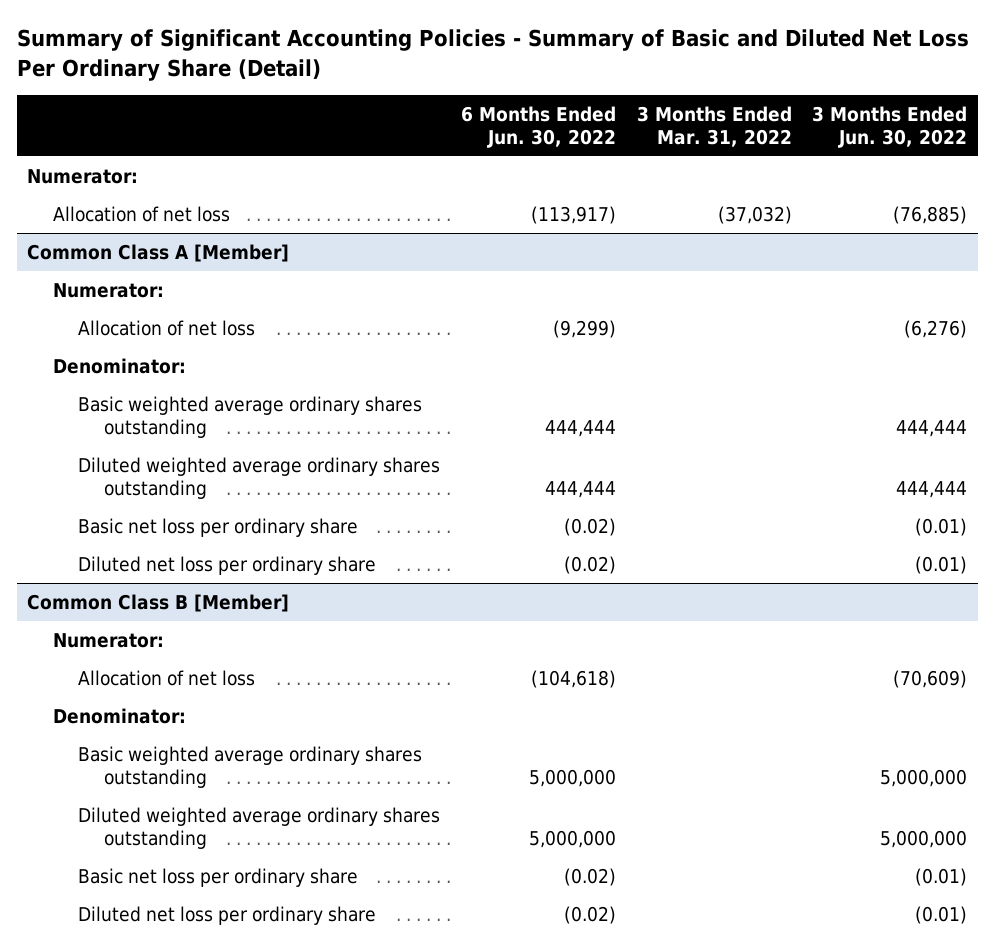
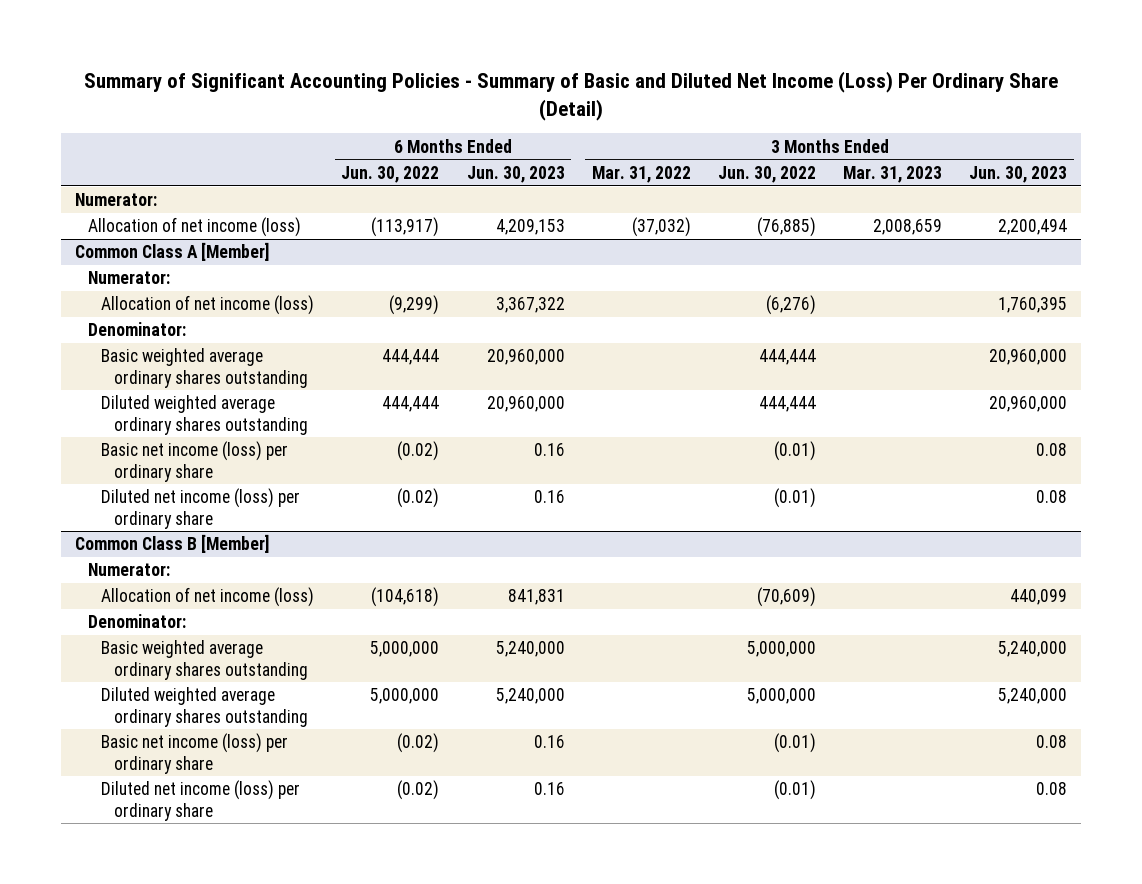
- Summary of Significant Accounting Policies - Summary of Basic and Diluted Net Loss Per Ordinary Share (Detail)
+ Summary of Significant Accounting Policies - Summary of Basic and Diluted Net Income (Loss) Per Ordinary Share (Detail)
- | 6 Months Ended Jun. 30, 2022 | 3 Months Ended Mar. 31, 2022 | 3 Months Ended Jun. 30, 2022
+ | 6 Months Ended Jun. 30, 2022 | 6 Months Ended Jun. 30, 2023 | 3 Months Ended Mar. 31, 2022 | 3 Months Ended Jun. 30, 2022 | 3 Months Ended Mar. 31, 2023 | 3 Months Ended Jun. 30, 2023
- Allocation of net loss | (113,917) | (37,032) | (76,885)
+ Allocation of net income (loss) | (113,917) | 4,209,153 | (37,032) | (76,885) | 2,008,659 | 2,200,494
@ Common Class A [Member]
- Allocation of net loss | (9,299) | | (6,276)
+ Allocation of net income (loss) | (9,299) | 3,367,322 | | (6,276) | | 1,760,395
- Basic net loss per ordinary share | (0.02) | | (0.01)
- Diluted net loss per ordinary share | (0.02) | | (0.01)
+ Basic net income (loss) per ordinary share | (0.02) | 0.16 | | (0.01) | | 0.08
+ Diluted net income (loss) per ordinary share | (0.02) | 0.16 | | (0.01) | | 0.08
@ Common Class B [Member]
- Allocation of net loss | (104,618) | | (70,609)
+ Allocation of net income (loss) | (104,618) | 841,831 | | (70,609) | | 440,099
- Basic net loss per ordinary share | (0.02) | | (0.01)
- Diluted net loss per ordinary share | (0.02) | | (0.01)
+ Basic net income (loss) per ordinary share | (0.02) | 0.16 | | (0.01) | | 0.08
+ Diluted net income (loss) per ordinary share | (0.02) | 0.16 | | (0.01) | | 0.08

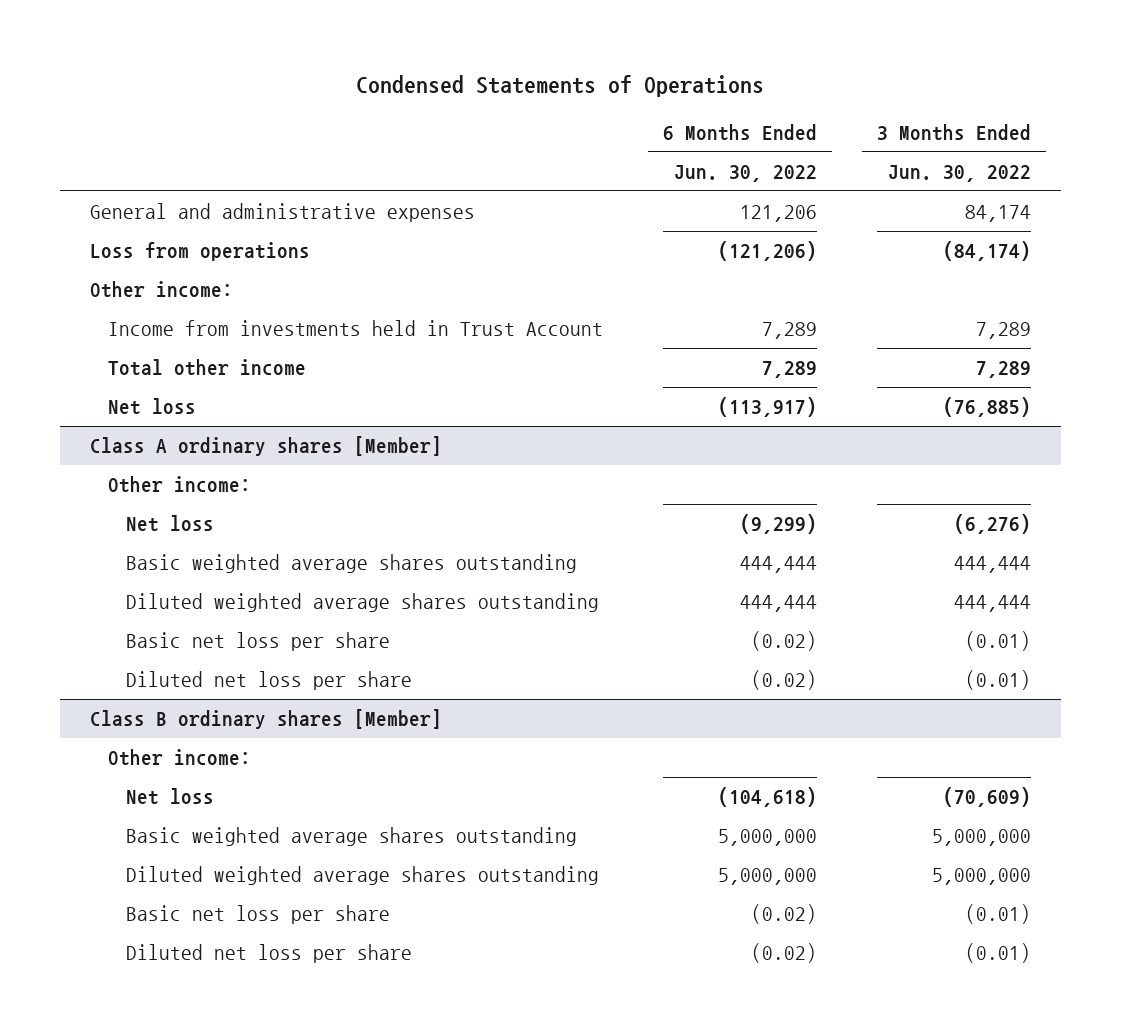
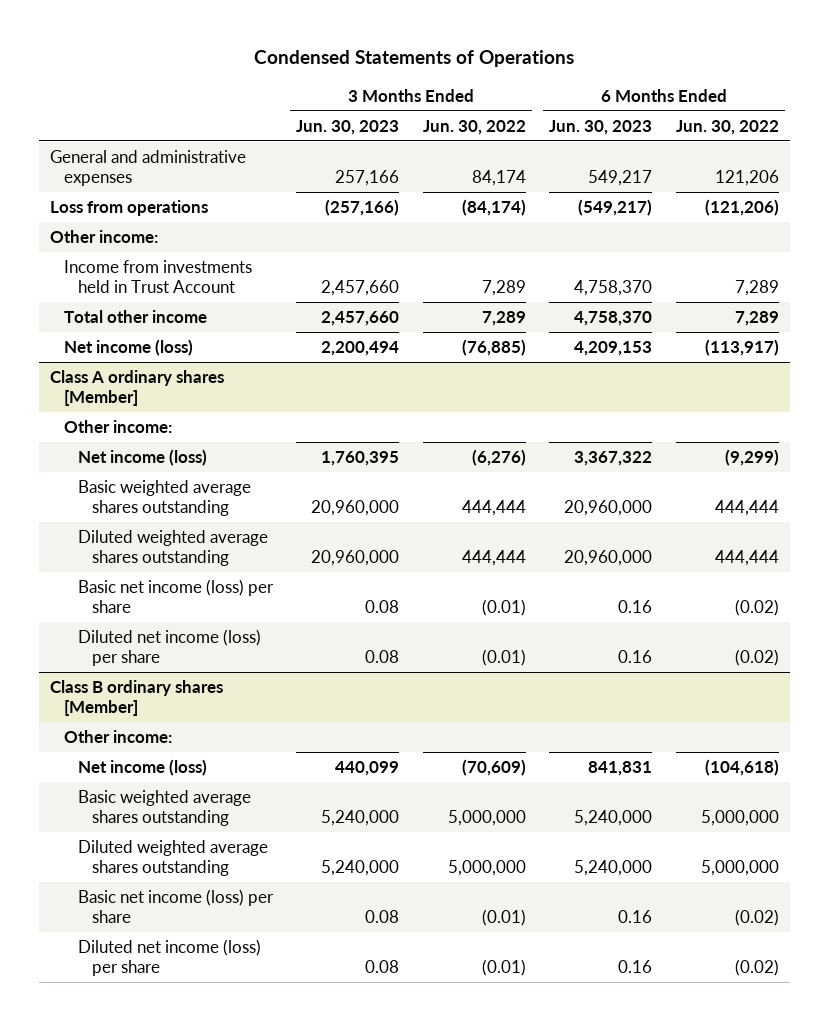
- | 6 Months Ended Jun. 30, 2022 | 3 Months Ended Jun. 30, 2022
+ | 3 Months Ended Jun. 30, 2023 | 3 Months Ended Jun. 30, 2022 | 6 Months Ended Jun. 30, 2023 | 6 Months Ended Jun. 30, 2022
- Net loss | (113,917) | (76,885)
+ Net income (loss) | 2,200,494 | (76,885) | 4,209,153 | (113,917)
@ Class A ordinary shares [Member]
- Net loss | (9,299) | (6,276)
+ Net income (loss) | 1,760,395 | (6,276) | 3,367,322 | (9,299)
- Basic net loss per share | (0.02) | (0.01)
- Diluted net loss per share | (0.02) | (0.01)
+ Basic net income (loss) per share | 0.08 | (0.01) | 0.16 | (0.02)
+ Diluted net income (loss) per share | 0.08 | (0.01) | 0.16 | (0.02)
@ Class B ordinary shares [Member]
- Net loss | (104,618) | (70,609)
+ Net income (loss) | 440,099 | (70,609) | 841,831 | (104,618)
- Basic net loss per share | (0.02) | (0.01)
- Diluted net loss per share | (0.02) | (0.01)
+ Basic net income (loss) per share | 0.08 | (0.01) | 0.16 | (0.02)
+ Diluted net income (loss) per share | 0.08 | (0.01) | 0.16 | (0.02)

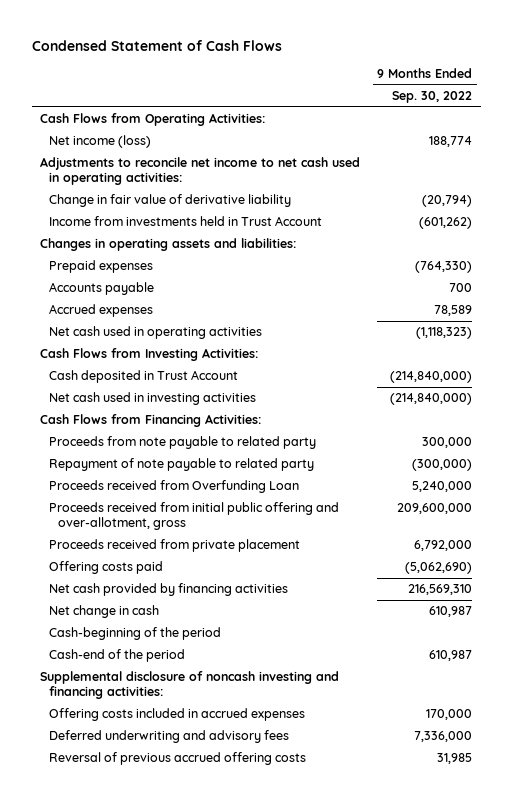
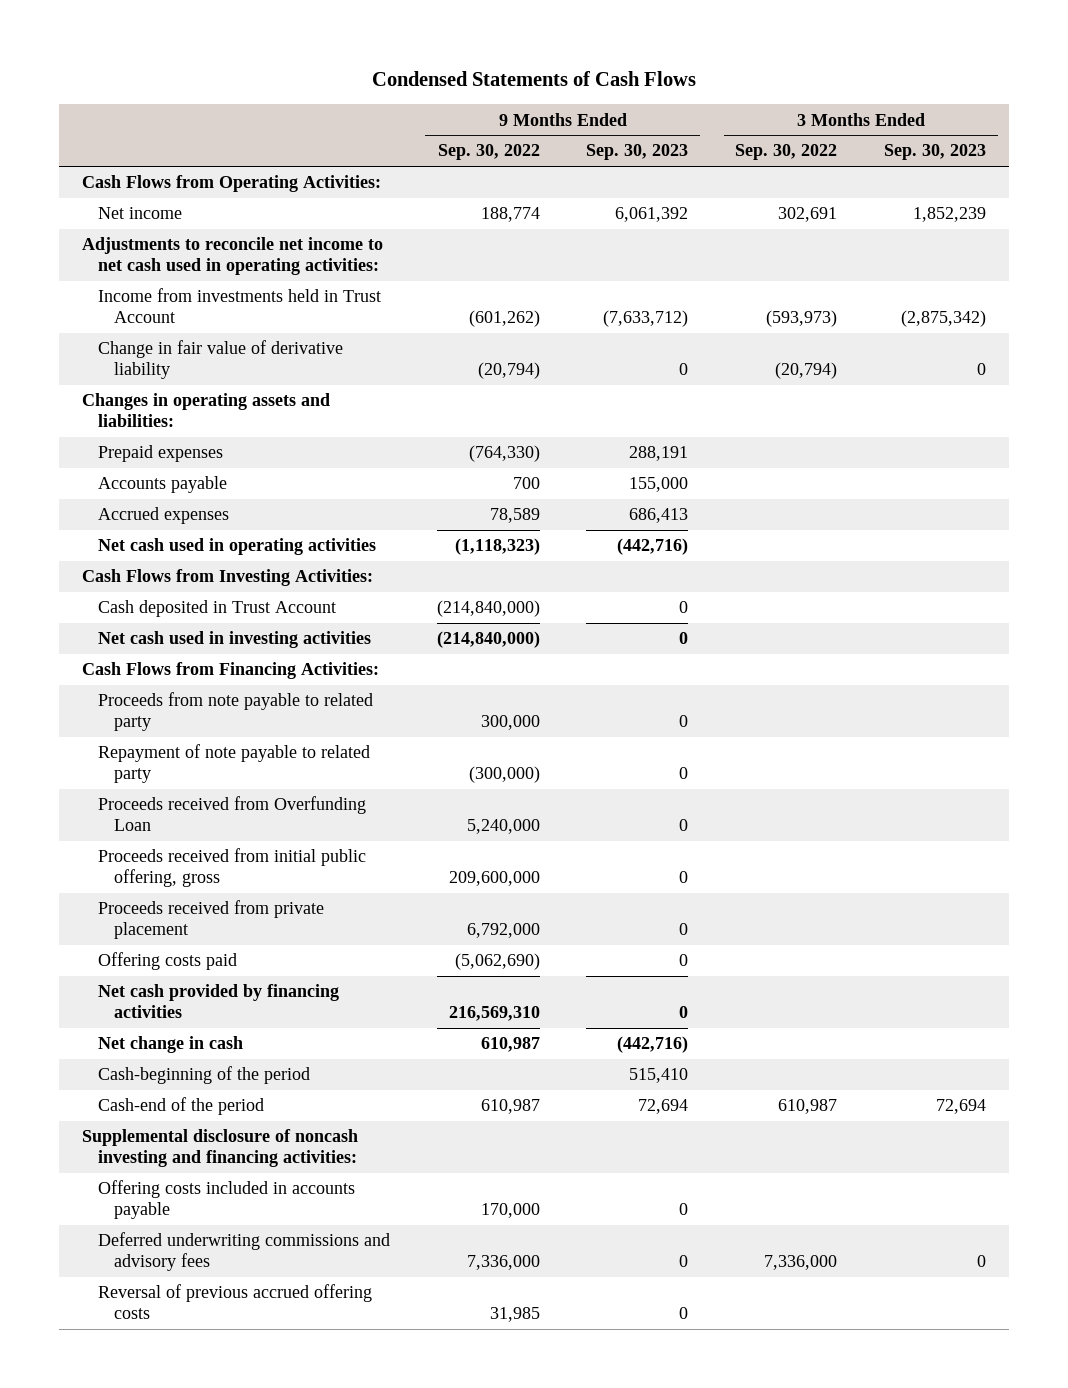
- Condensed Statement of Cash Flows
+ Condensed Statements of Cash Flows
- | 9 Months Ended Sep. 30, 2022
+ | 9 Months Ended Sep. 30, 2022 | 9 Months Ended Sep. 30, 2023 | 3 Months Ended Sep. 30, 2022 | 3 Months Ended Sep. 30, 2023
- Net income (loss) | 188,774
+ Net income | 188,774 | 6,061,392 | 302,691 | 1,852,239
moved down: Change in fair value of derivative liability | (20,794) | 0 | (20,794) | 0
- Proceeds received from initial public offering and over-allotment, gross | 209,600,000
+ Proceeds received from initial public offering, gross | 209,600,000 | 0 | |
- Offering costs included in accrued expenses | 170,000
- Deferred underwriting and advisory fees | 7,336,000
+ Offering costs included in accounts payable | 170,000 | 0 | |
+ Deferred underwriting commissions and advisory fees | 7,336,000 | 0 | 7,336,000 | 0

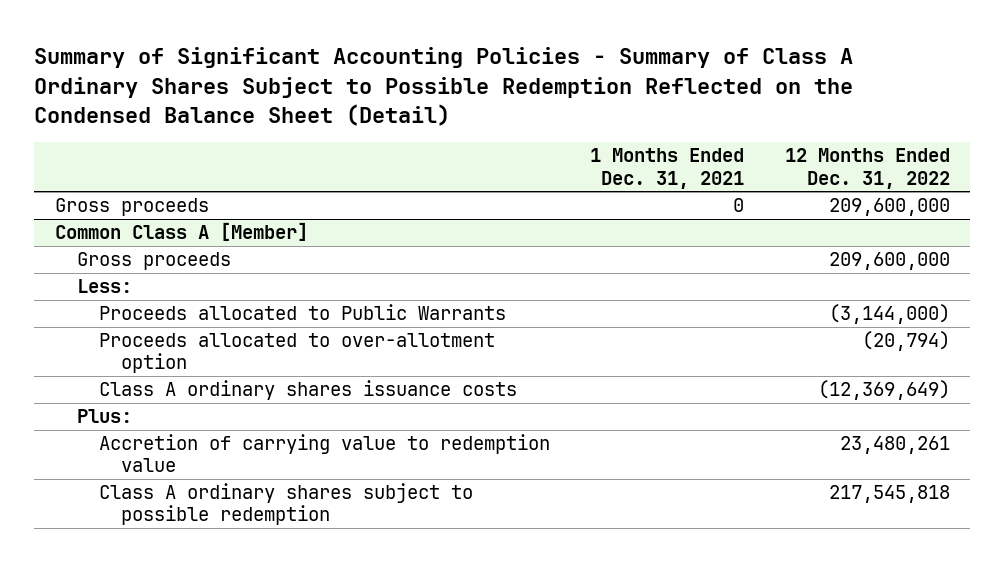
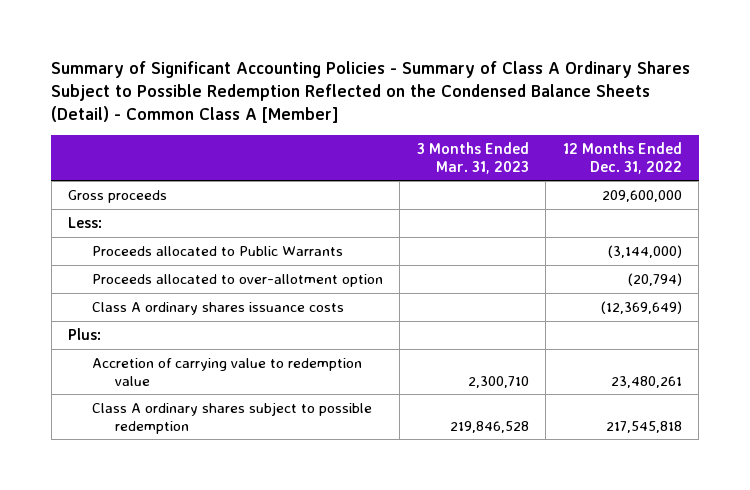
- Summary of Significant Accounting Policies - Summary of Class A Ordinary Shares Subject to Possible Redemption Reflected on the Condensed Balance Sheet (Detail)
+ Summary of Significant Accounting Policies - Summary of Class A Ordinary Shares Subject to Possible Redemption Reflected on the Condensed Balance Sheets (Detail) - Common Class A [Member]
- | 1 Months Ended Dec. 31, 2021 | 12 Months Ended Dec. 31, 2022
+ | 3 Months Ended Mar. 31, 2023 | 12 Months Ended Dec. 31, 2022
- Common Class A [Member]
- Gross proceeds | | 209,600,000

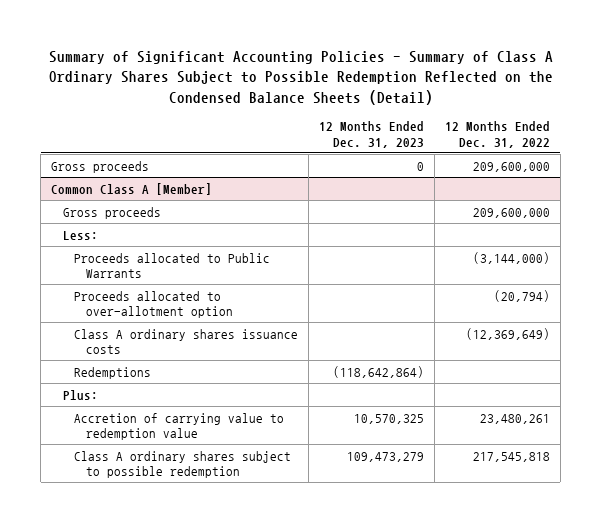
- Summary of Significant Accounting Policies - Summary of Class A Ordinary Shares Subject to Possible Redemption Reflected on the Condensed Balance Sheets (Detail) - Common Class A [Member]
+ Summary of Significant Accounting Policies - Summary of Class A Ordinary Shares Subject to Possible Redemption Reflected on the Condensed Balance Sheets (Detail)
- | 3 Months Ended Mar. 31, 2023 | 12 Months Ended Dec. 31, 2022
+ | 12 Months Ended Dec. 31, 2023 | 12 Months Ended Dec. 31, 2022
+ Common Class A [Member]
+ Gross proceeds | | 209,600,000
+ Redemptions | (118,642,864) |

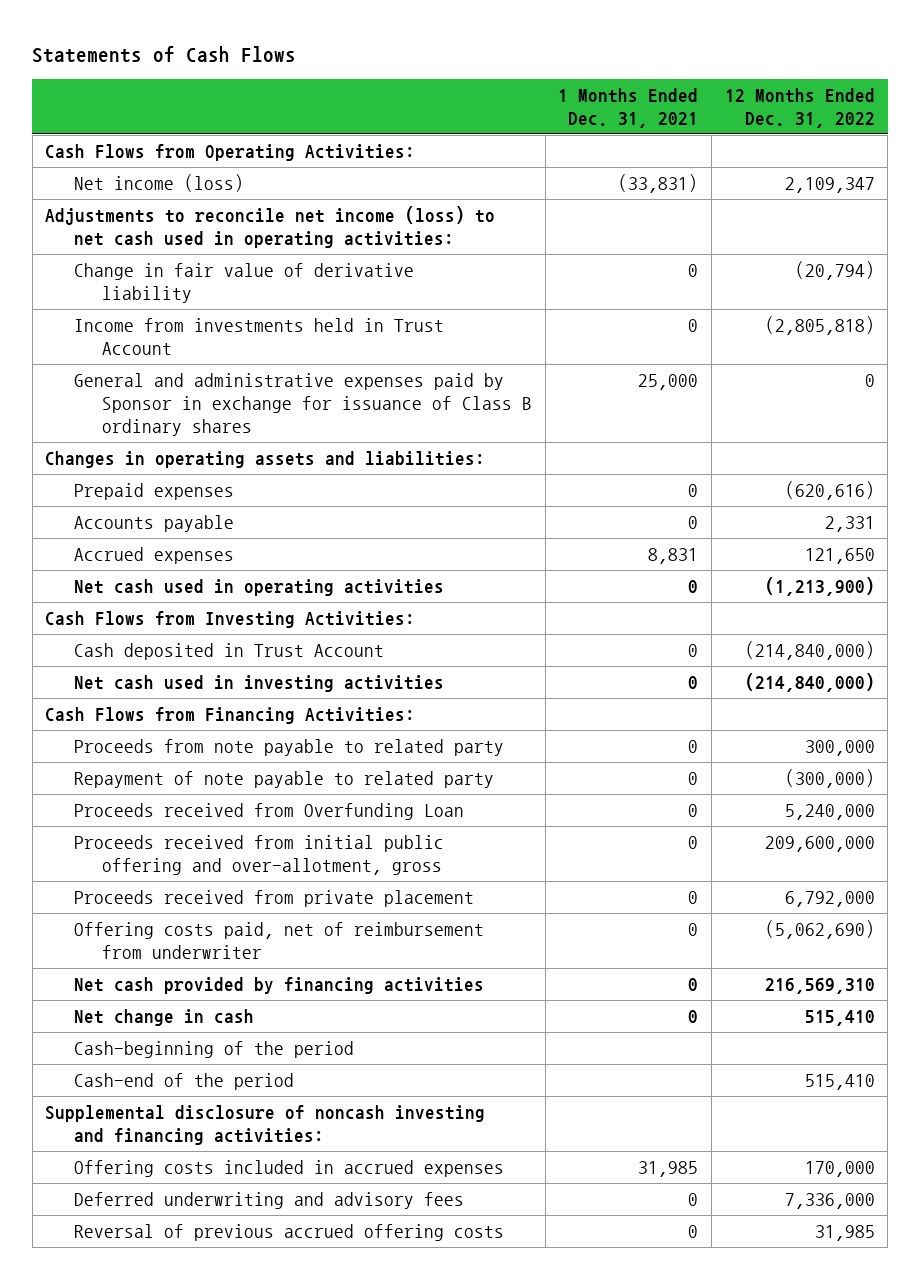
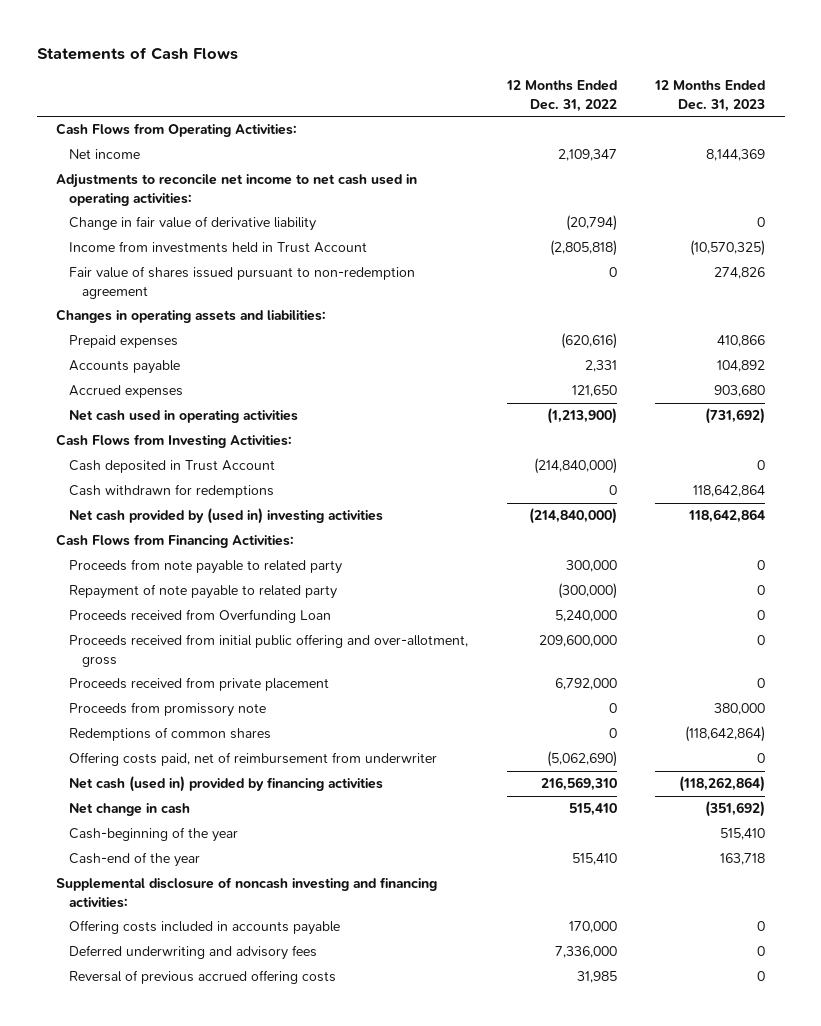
- | 1 Months Ended Dec. 31, 2021 | 12 Months Ended Dec. 31, 2022
+ | 12 Months Ended Dec. 31, 2022 | 12 Months Ended Dec. 31, 2023
- Net income (loss) | (33,831) | 2,109,347
- Adjustments to reconcile net income (loss) to net cash used in operating activities:
+ Net income | 2,109,347 | 8,144,369
+ Adjustments to reconcile net income to net cash used in operating activities:
- General and administrative expenses paid by Sponsor in exchange for issuance of Class B ordinary shares | 25,000 | 0
+ Fair value of shares issued pursuant to non-redemption agreement | 0 | 274,826
- Net cash used in investing activities | 0 | (214,840,000)
+ Cash withdrawn for redemptions | 0 | 118,642,864
+ Net cash provided by (used in) investing activities | (214,840,000) | 118,642,864
+ Proceeds from promissory note | 0 | 380,000
+ Redemptions of common shares | 0 | (118,642,864)
- Net cash provided by financing activities | 0 | 216,569,310
+ Net cash (used in) provided by financing activities | 216,569,310 | (118,262,864)
- Cash-beginning of the period
- Cash-end of the period | | 515,410
+ Cash-beginning of the year | | 515,410
+ Cash-end of the year | 515,410 | 163,718
- Offering costs included in accrued expenses | 31,985 | 170,000
+ Offering costs included in accounts payable | 170,000 | 0

